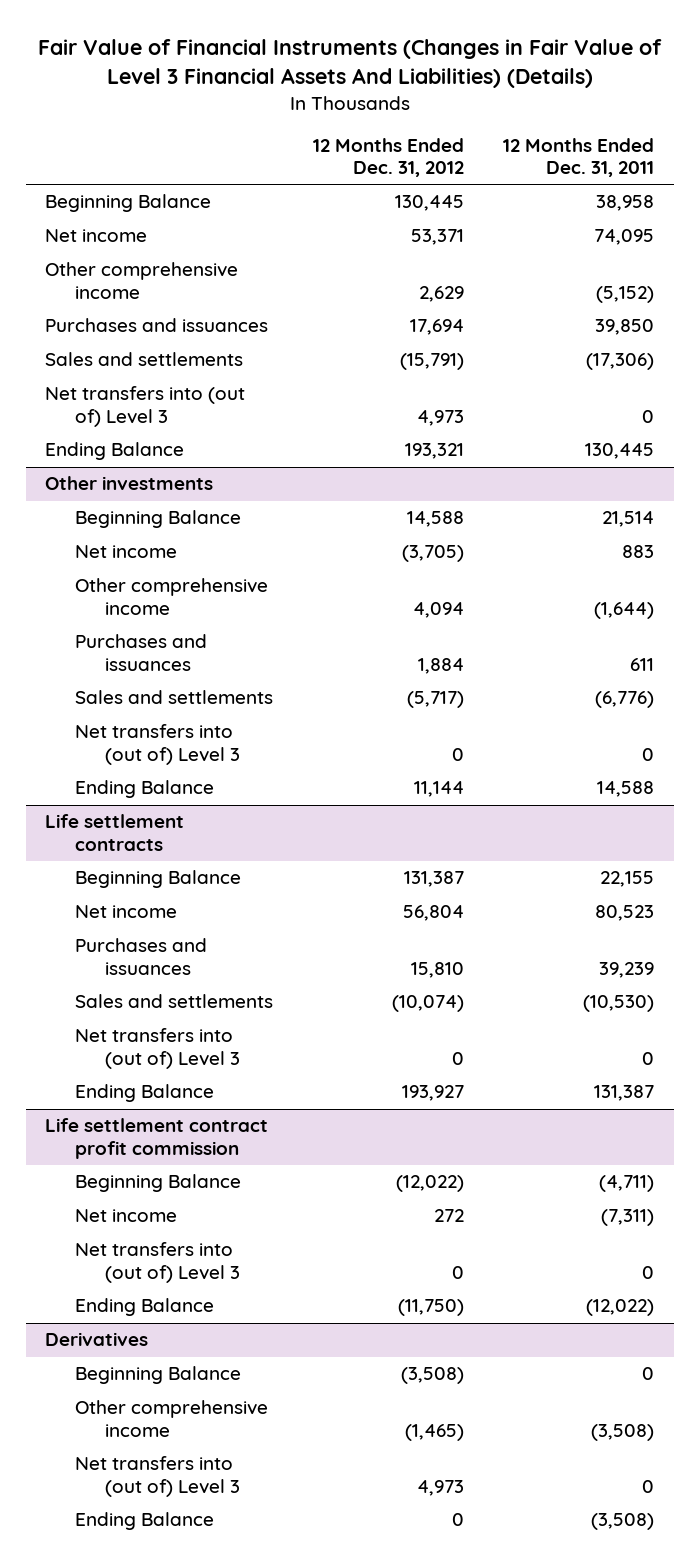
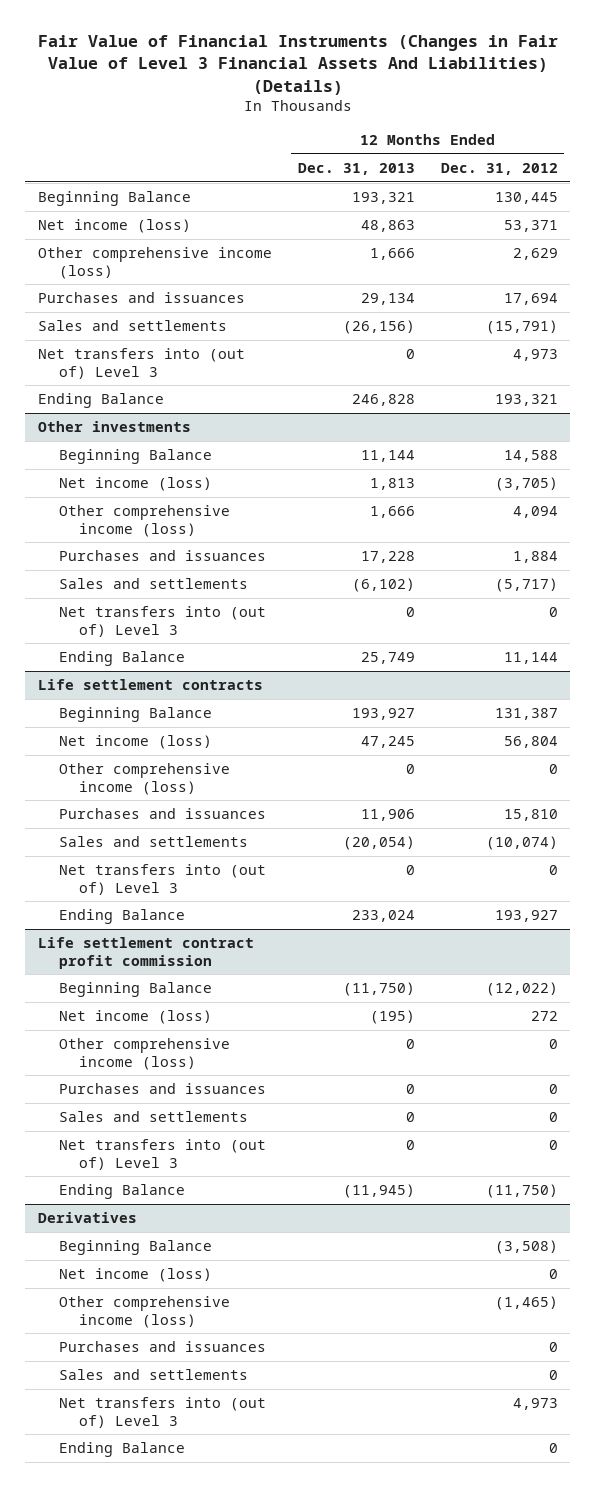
- | 12 Months Ended Dec. 31, 2012 | 12 Months Ended Dec. 31, 2011
+ | 12 Months Ended Dec. 31, 2013 | 12 Months Ended Dec. 31, 2012
- Net income | 53,371 | 74,095
- Other comprehensive income | 2,629 | (5,152)
+ Net income (loss) | 48,863 | 53,371
+ Other comprehensive income (loss) | 1,666 | 2,629
@ Other investments
- Net income | (3,705) | 883
- Other comprehensive income | 4,094 | (1,644)
+ Net income (loss) | 1,813 | (3,705)
+ Other comprehensive income (loss) | 1,666 | 4,094
@ Life settlement contracts
- Net income | 56,804 | 80,523
+ Net income (loss) | 47,245 | 56,804
+ Other comprehensive income (loss) | 0 | 0
@ Life settlement contract profit commission
- Net income | 272 | (7,311)
+ Net income (loss) | (195) | 272
+ Other comprehensive income (loss) | 0 | 0
+ Purchases and issuances | 0 | 0
+ Sales and settlements | 0 | 0
@ Derivatives
- Other comprehensive income | (1,465) | (3,508)
+ Net income (loss) | | 0
+ Other comprehensive income (loss) | | (1,465)
+ Purchases and issuances | | 0
+ Sales and settlements | | 0

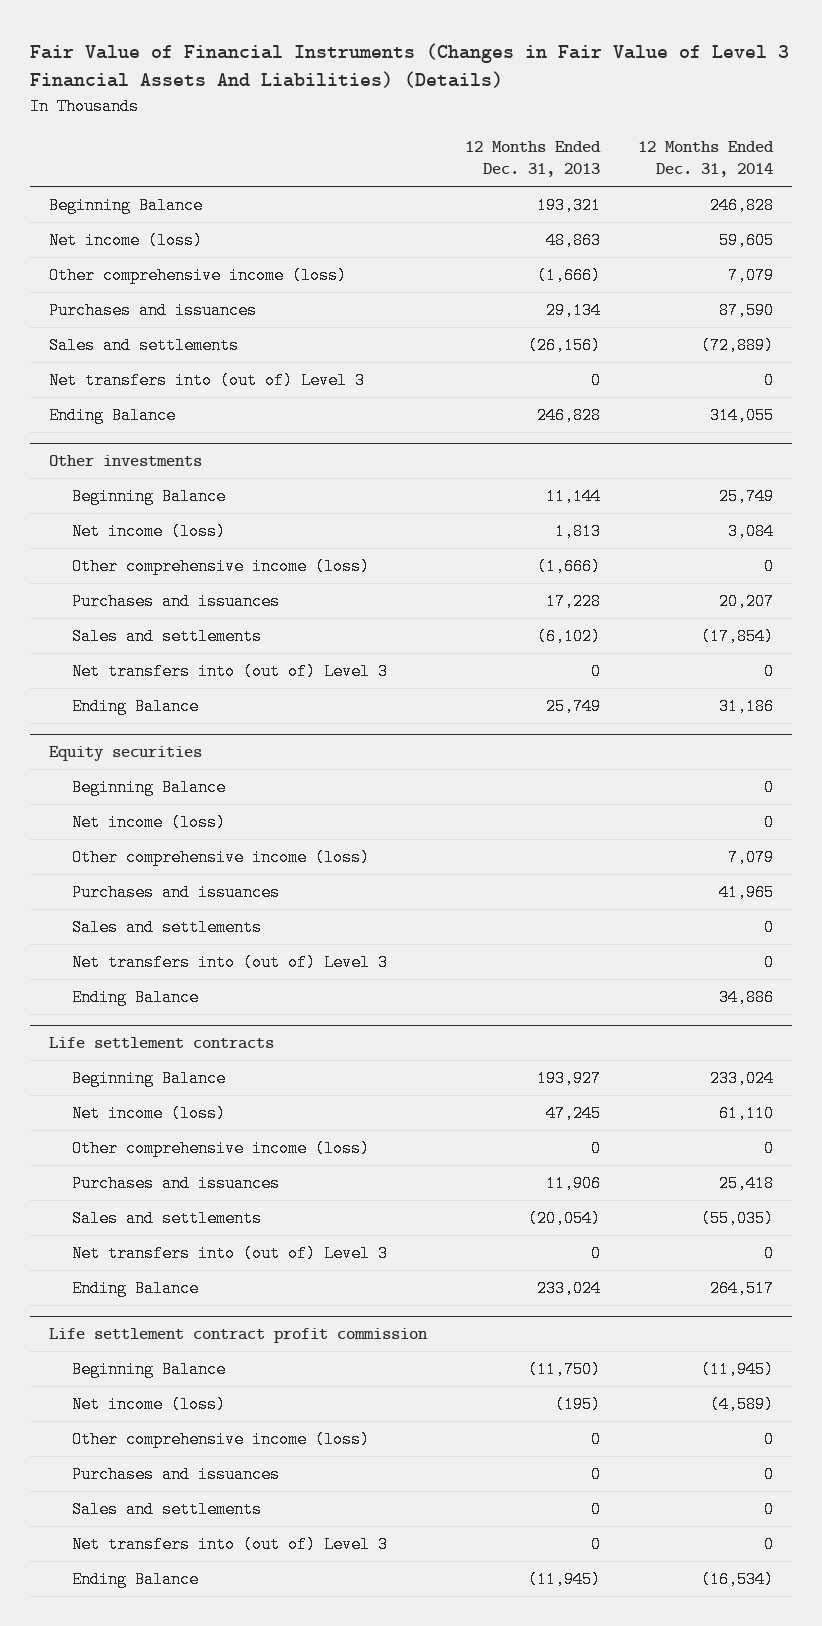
- | 12 Months Ended Dec. 31, 2013 | 12 Months Ended Dec. 31, 2012
+ | 12 Months Ended Dec. 31, 2013 | 12 Months Ended Dec. 31, 2014
- Other comprehensive income (loss) | 1,666 | 2,629
+ Other comprehensive income (loss) | (1,666) | 7,079
@ Other investments
- Other comprehensive income (loss) | 1,666 | 4,094
+ Other comprehensive income (loss) | (1,666) | 0
+ Equity securities
+ Beginning Balance | | 0
+ Net income (loss) | | 0
+ Other comprehensive income (loss) | | 7,079
+ Purchases and issuances | | 41,965
+ Sales and settlements | | 0
+ Net transfers into (out of) Level 3 | | 0
+ Ending Balance | | 34,886
- Derivatives
- Beginning Balance | | (3,508)
- Net income (loss) | | 0
- Other comprehensive income (loss) | | (1,465)
- Purchases and issuances | | 0
- Sales and settlements | | 0
- Net transfers into (out of) Level 3 | | 4,973
- Ending Balance | | 0

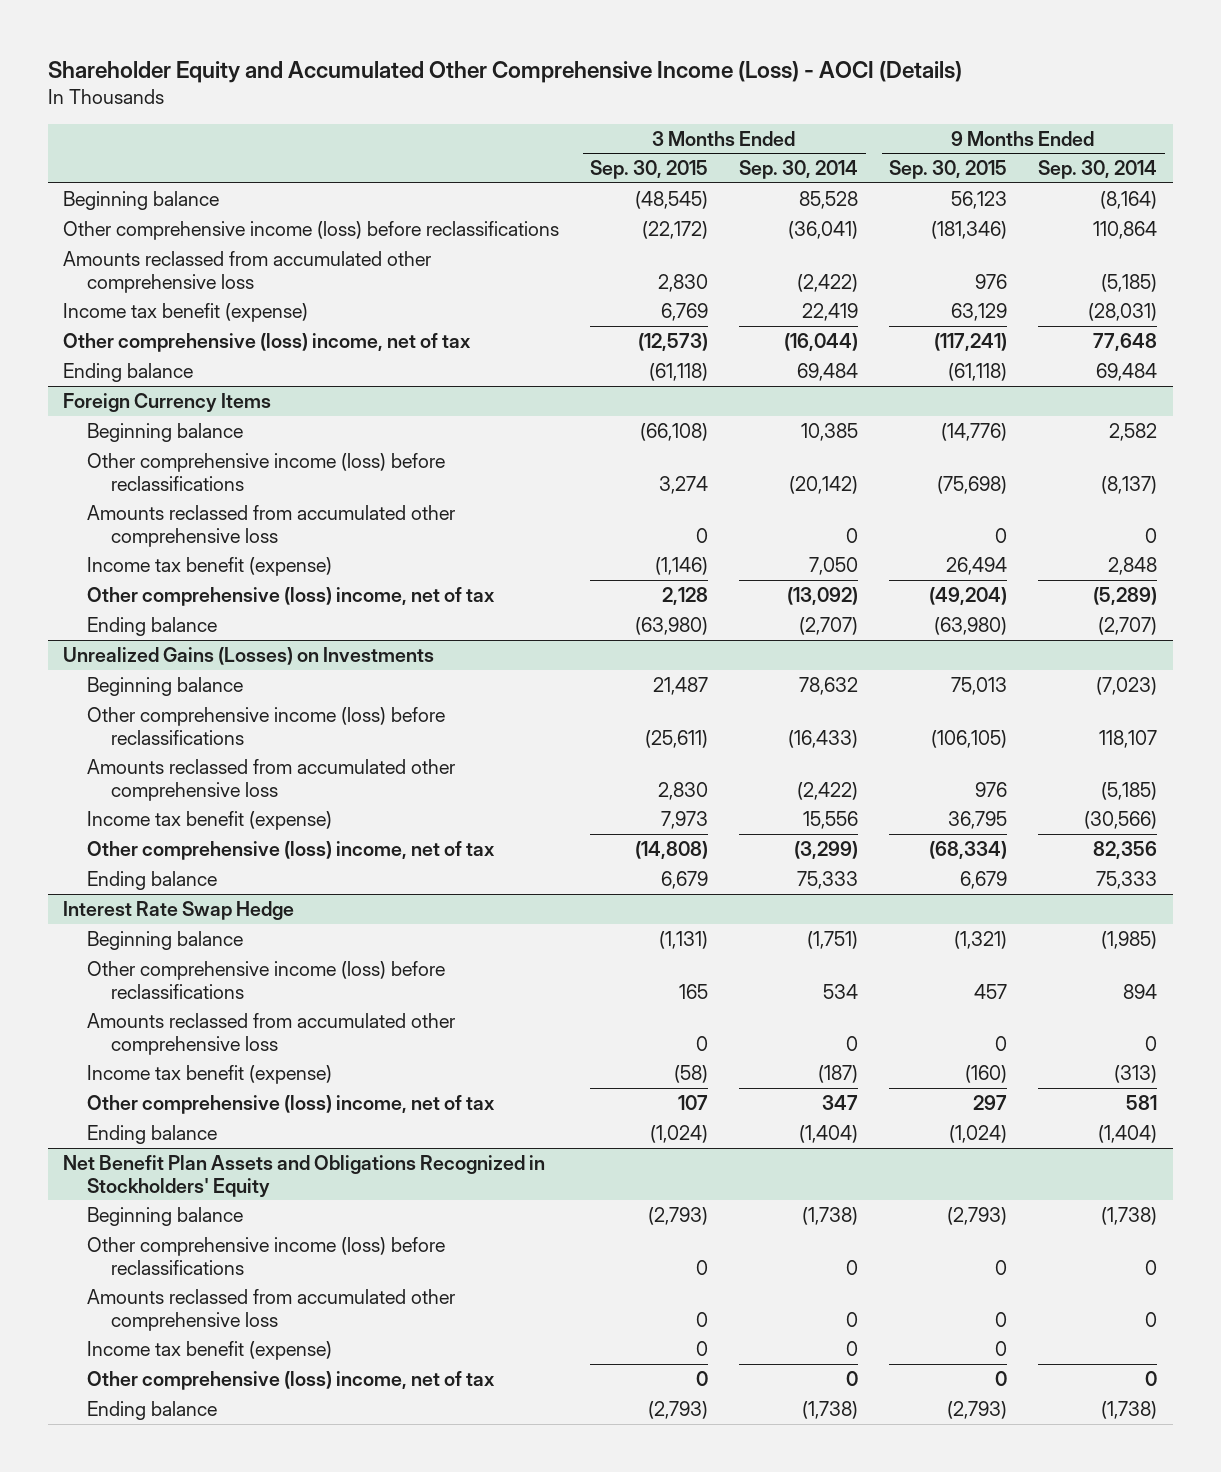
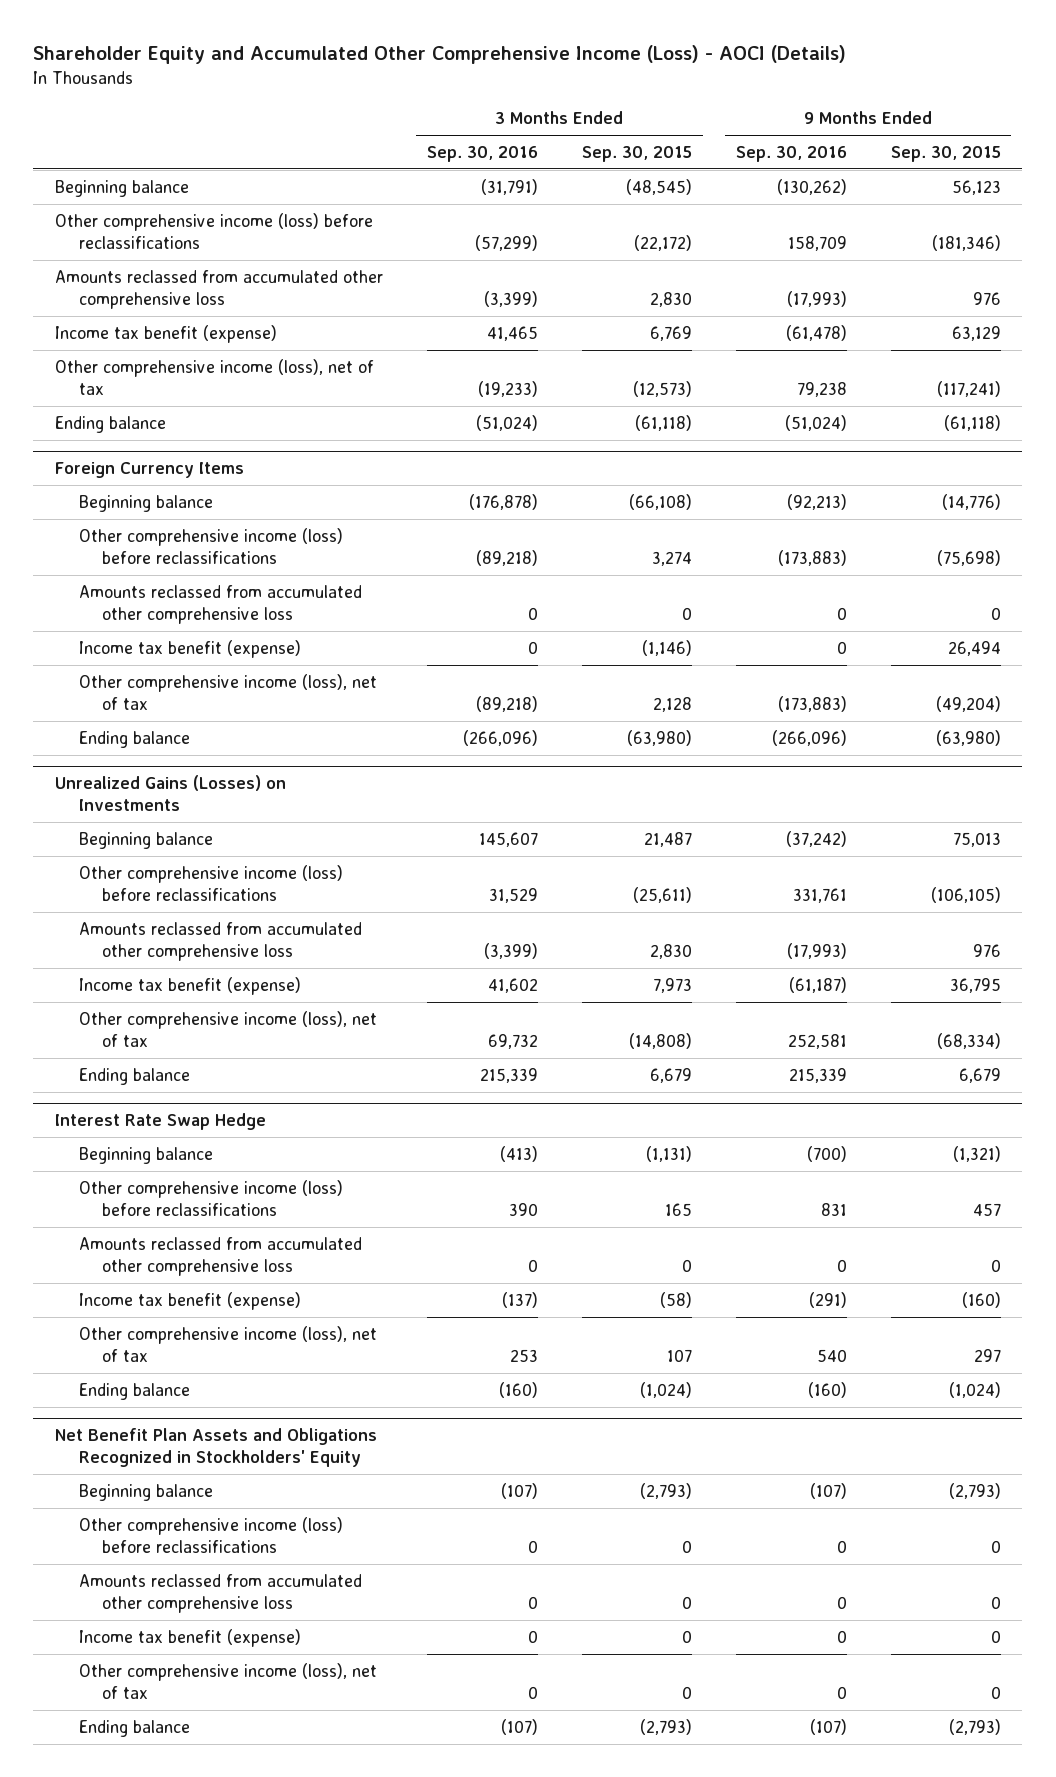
- | 3 Months Ended Sep. 30, 2015 | 3 Months Ended Sep. 30, 2014 | 9 Months Ended Sep. 30, 2015 | 9 Months Ended Sep. 30, 2014
+ | 3 Months Ended Sep. 30, 2016 | 3 Months Ended Sep. 30, 2015 | 9 Months Ended Sep. 30, 2016 | 9 Months Ended Sep. 30, 2015
- Other comprehensive (loss) income, net of tax | (12,573) | (16,044) | (117,241) | 77,648
+ Other comprehensive income (loss), net of tax | (19,233) | (12,573) | 79,238 | (117,241)
@ Foreign Currency Items
- Other comprehensive (loss) income, net of tax | 2,128 | (13,092) | (49,204) | (5,289)
+ Other comprehensive income (loss), net of tax | (89,218) | 2,128 | (173,883) | (49,204)
@ Unrealized Gains (Losses) on Investments
- Other comprehensive (loss) income, net of tax | (14,808) | (3,299) | (68,334) | 82,356
+ Other comprehensive income (loss), net of tax | 69,732 | (14,808) | 252,581 | (68,334)
@ Interest Rate Swap Hedge
- Other comprehensive (loss) income, net of tax | 107 | 347 | 297 | 581
+ Other comprehensive income (loss), net of tax | 253 | 107 | 540 | 297
@ Net Benefit Plan Assets and Obligations Recognized in Stockholders' Equity
- Other comprehensive (loss) income, net of tax | 0 | 0 | 0 | 0
+ Other comprehensive income (loss), net of tax | 0 | 0 | 0 | 0

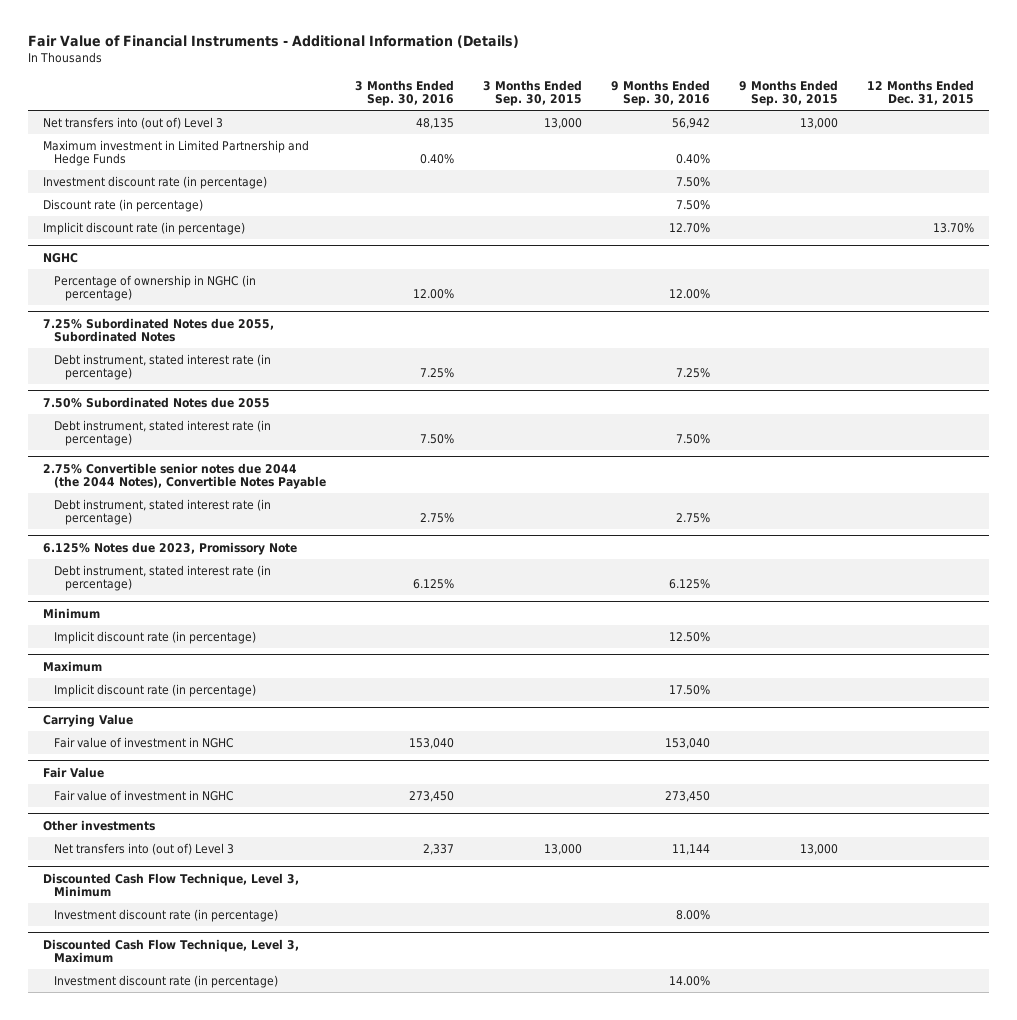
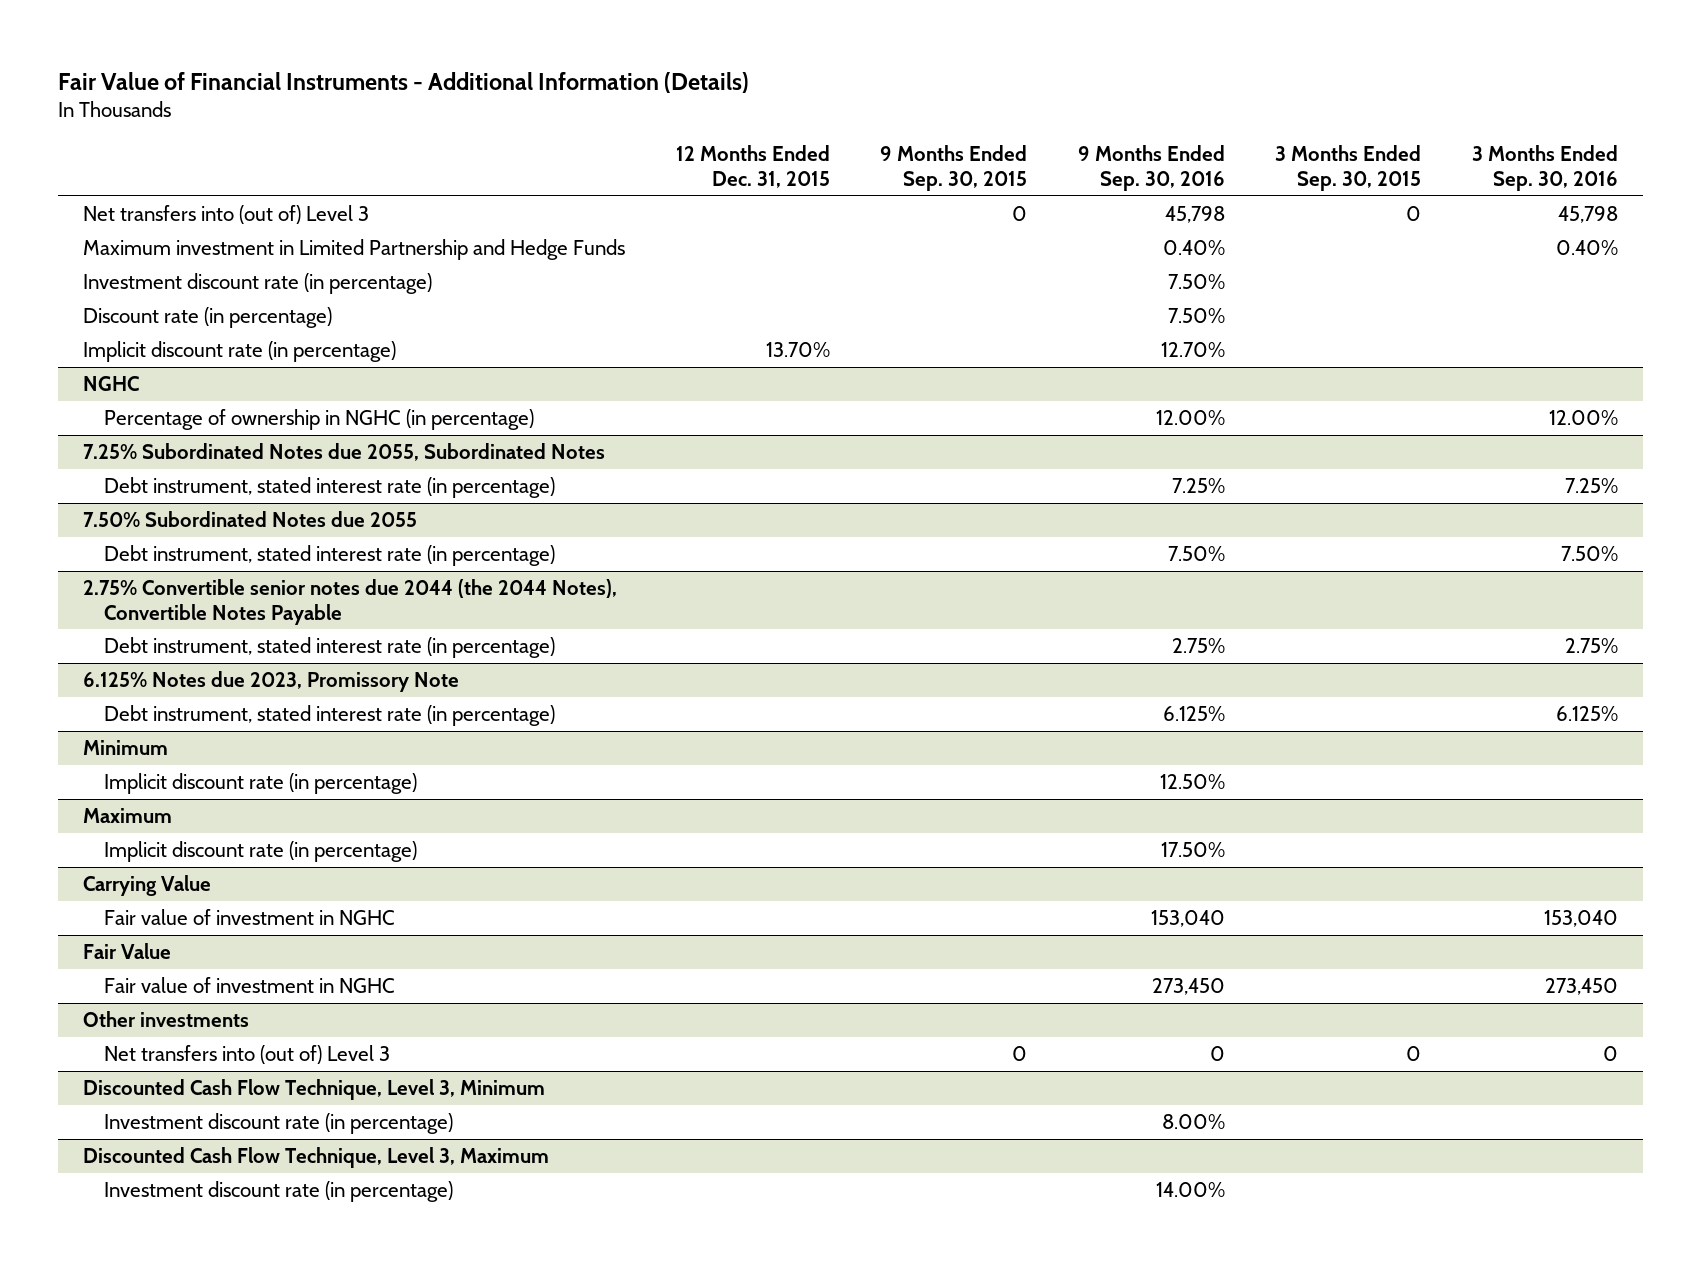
- | 3 Months Ended Sep. 30, 2016 | 3 Months Ended Sep. 30, 2015 | 9 Months Ended Sep. 30, 2016 | 9 Months Ended Sep. 30, 2015 | 12 Months Ended Dec. 31, 2015
+ | 12 Months Ended Dec. 31, 2015 | 9 Months Ended Sep. 30, 2015 | 9 Months Ended Sep. 30, 2016 | 3 Months Ended Sep. 30, 2015 | 3 Months Ended Sep. 30, 2016
- Net transfers into (out of) Level 3 | 48,135 | 13,000 | 56,942 | 13,000 |
+ Net transfers into (out of) Level 3 | | 0 | 45,798 | 0 | 45,798
@ Other investments
- Net transfers into (out of) Level 3 | 2,337 | 13,000 | 11,144 | 13,000 |
+ Net transfers into (out of) Level 3 | | 0 | 0 | 0 | 0

